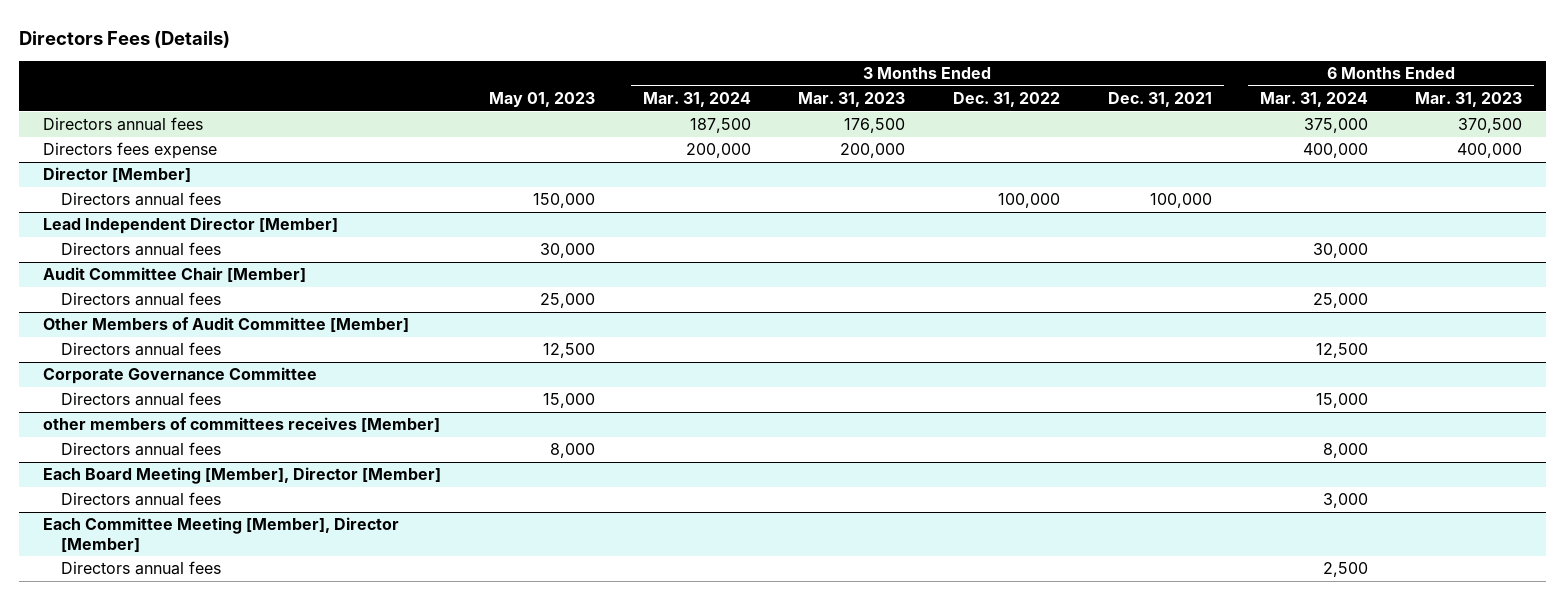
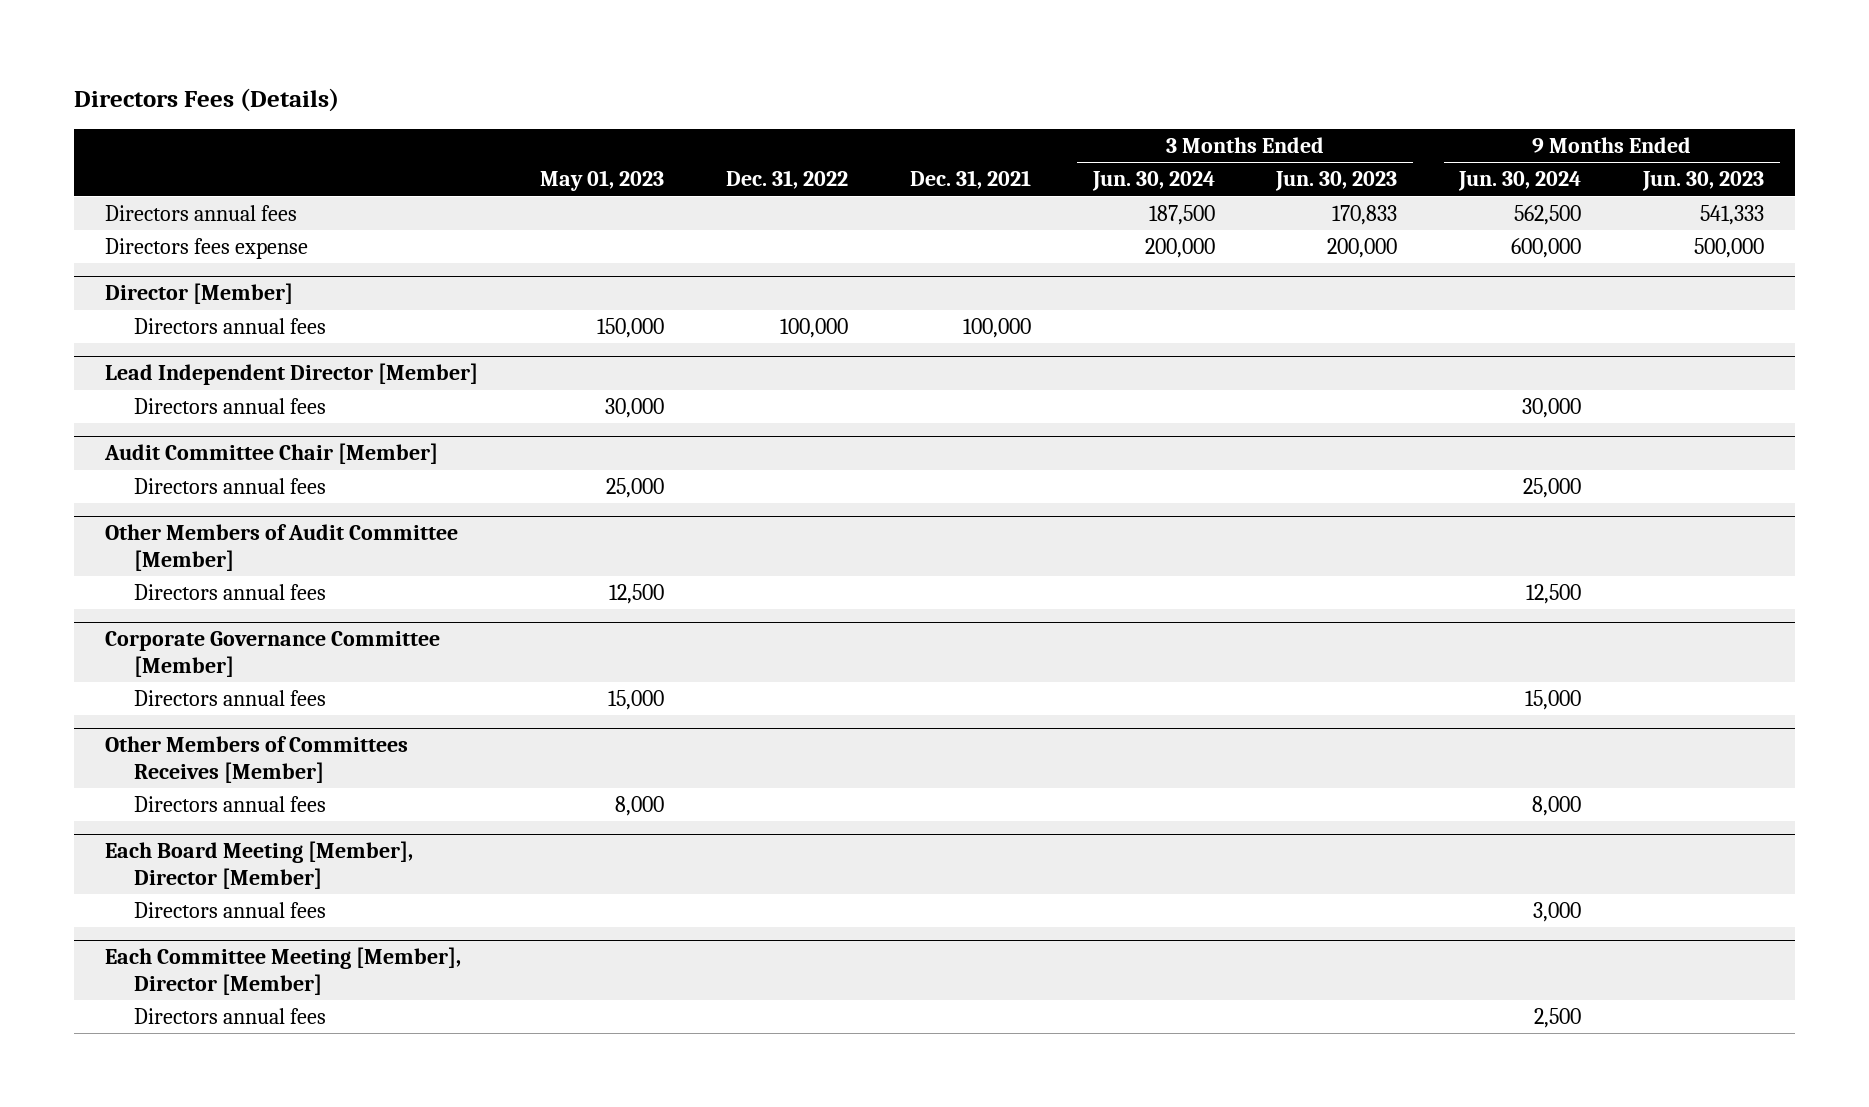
- | May 01, 2023 | 3 Months Ended Mar. 31, 2024 | 3 Months Ended Mar. 31, 2023 | 3 Months Ended Dec. 31, 2022 | 3 Months Ended Dec. 31, 2021 | 6 Months Ended Mar. 31, 2024 | 6 Months Ended Mar. 31, 2023
+ | May 01, 2023 | Dec. 31, 2022 | Dec. 31, 2021 | 3 Months Ended Jun. 30, 2024 | 3 Months Ended Jun. 30, 2023 | 9 Months Ended Jun. 30, 2024 | 9 Months Ended Jun. 30, 2023
- Corporate Governance Committee
+ Corporate Governance Committee [Member]
- other members of committees receives [Member]
+ Other Members of Committees Receives [Member]

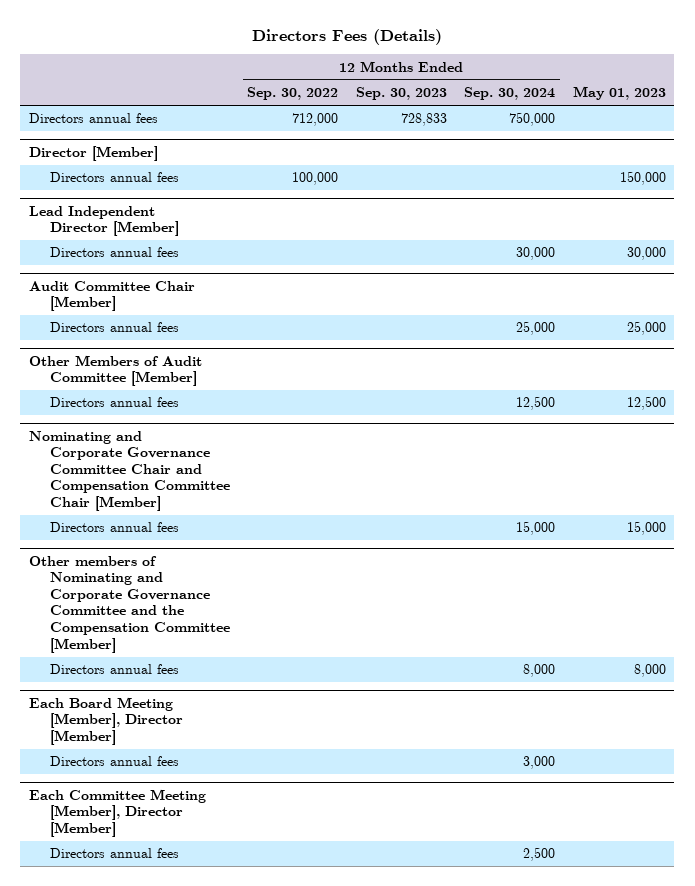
- | May 01, 2023 | Dec. 31, 2022 | Dec. 31, 2021 | 3 Months Ended Jun. 30, 2024 | 3 Months Ended Jun. 30, 2023 | 9 Months Ended Jun. 30, 2024 | 9 Months Ended Jun. 30, 2023
+ | 12 Months Ended Sep. 30, 2022 | 12 Months Ended Sep. 30, 2023 | 12 Months Ended Sep. 30, 2024 | May 01, 2023
- Directors fees expense | | | | 200,000 | 200,000 | 600,000 | 500,000
- Corporate Governance Committee [Member]
+ Nominating and Corporate Governance Committee Chair and Compensation Committee Chair [Member]
- Other Members of Committees Receives [Member]
+ Other members of Nominating and Corporate Governance Committee and the Compensation Committee [Member]

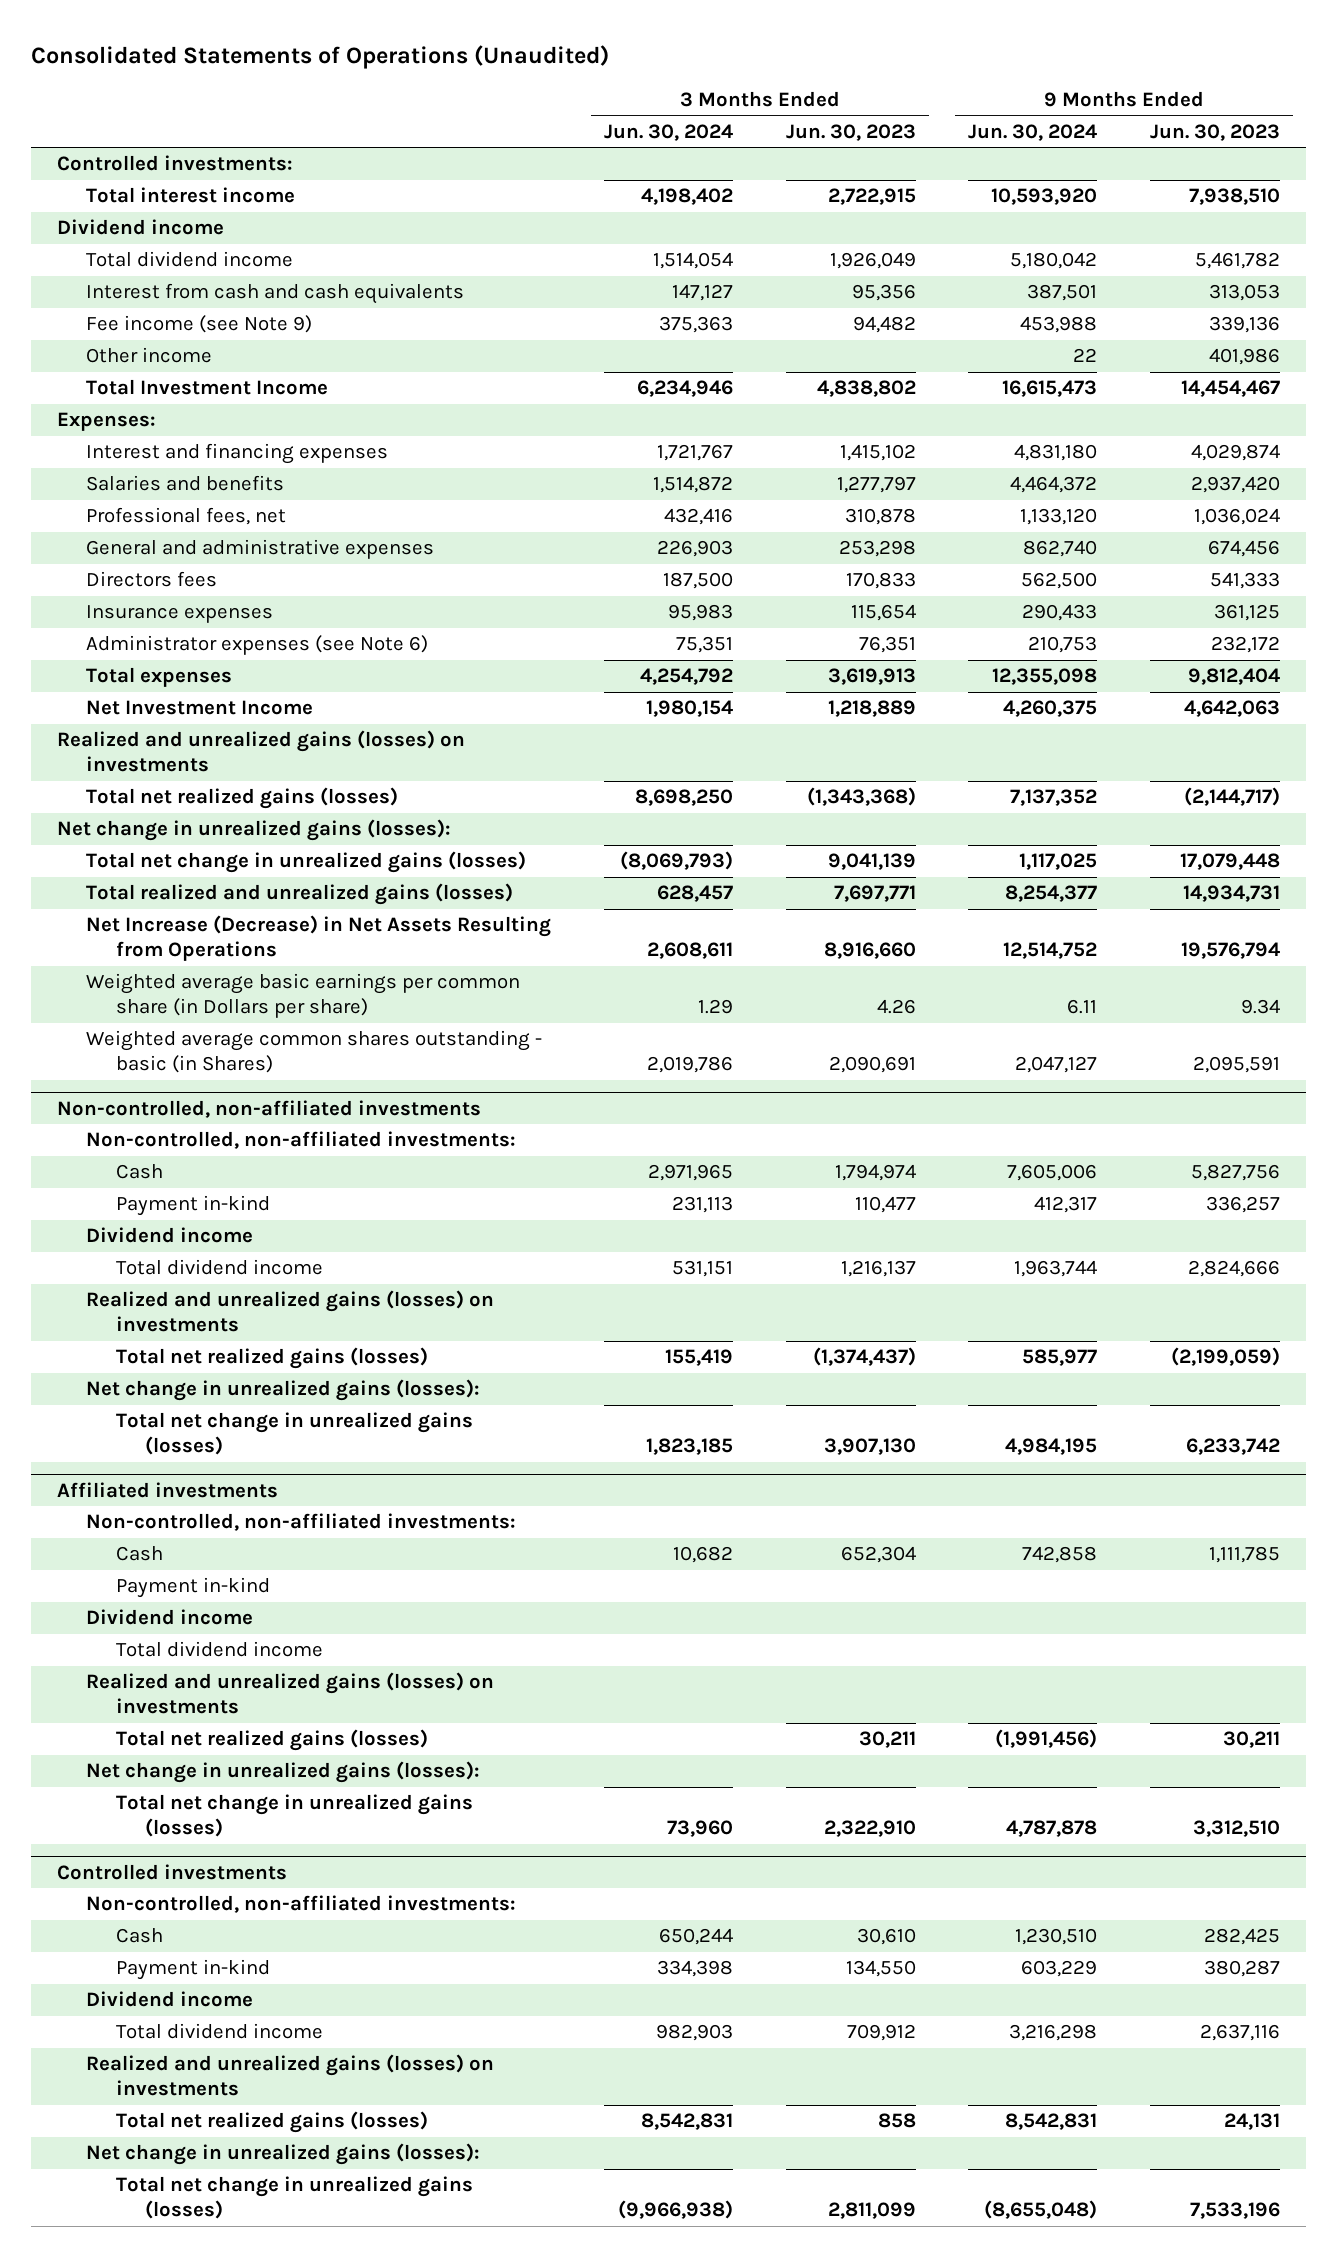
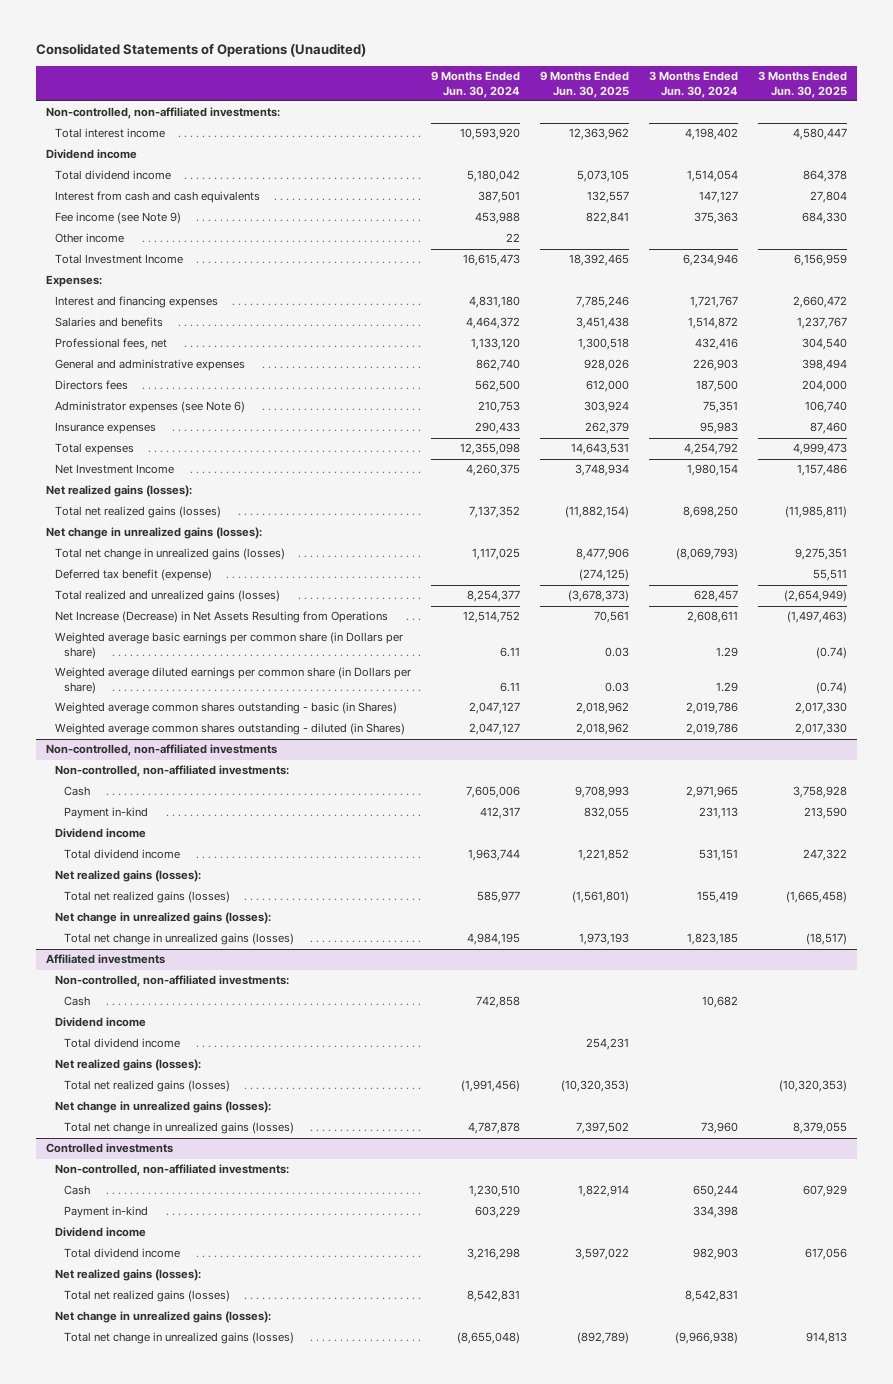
- | 3 Months Ended Jun. 30, 2024 | 3 Months Ended Jun. 30, 2023 | 9 Months Ended Jun. 30, 2024 | 9 Months Ended Jun. 30, 2023
+ | 9 Months Ended Jun. 30, 2024 | 9 Months Ended Jun. 30, 2025 | 3 Months Ended Jun. 30, 2024 | 3 Months Ended Jun. 30, 2025
- Controlled investments:
+ Non-controlled, non-affiliated investments:
moved down: Insurance expenses | 290,433 | 262,379 | 95,983 | 87,460
- Realized and unrealized gains (losses) on investments
+ Net realized gains (losses):
+ Deferred tax benefit (expense) | | (274,125) | | 55,511
+ Weighted average diluted earnings per common share (in Dollars per share) | 6.11 | 0.03 | 1.29 | (0.74)
+ Weighted average common shares outstanding - diluted (in Shares) | 2,047,127 | 2,018,962 | 2,019,786 | 2,017,330
@ Non-controlled, non-affiliated investments
- Realized and unrealized gains (losses) on investments
+ Net realized gains (losses):
@ Affiliated investments
- Payment in-kind
- Realized and unrealized gains (losses) on investments
+ Net realized gains (losses):
@ Controlled investments
- Realized and unrealized gains (losses) on investments
+ Net realized gains (losses):

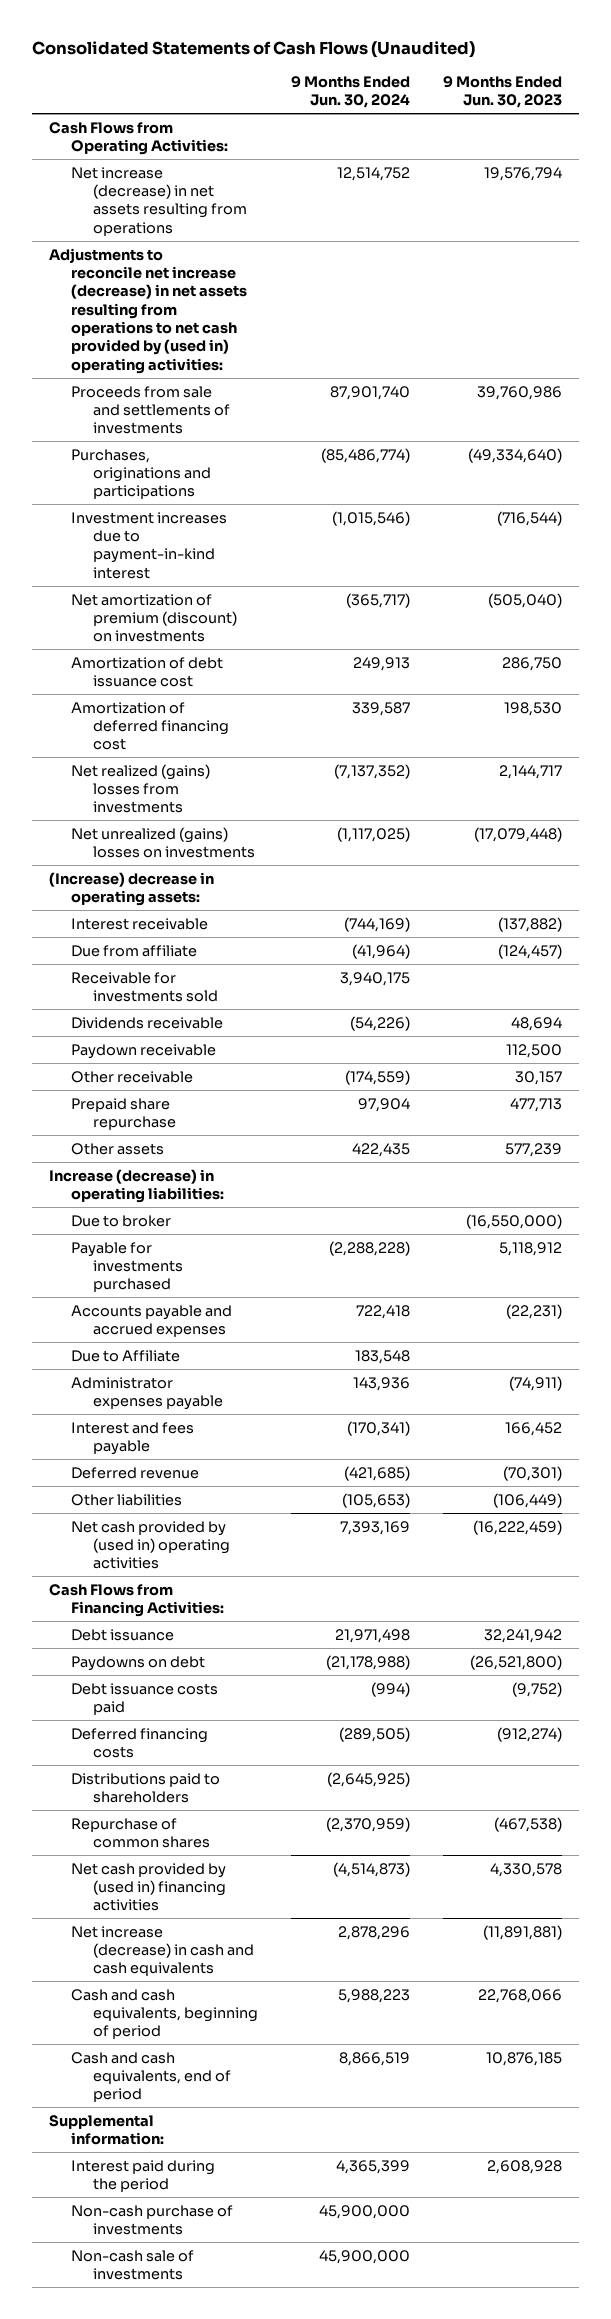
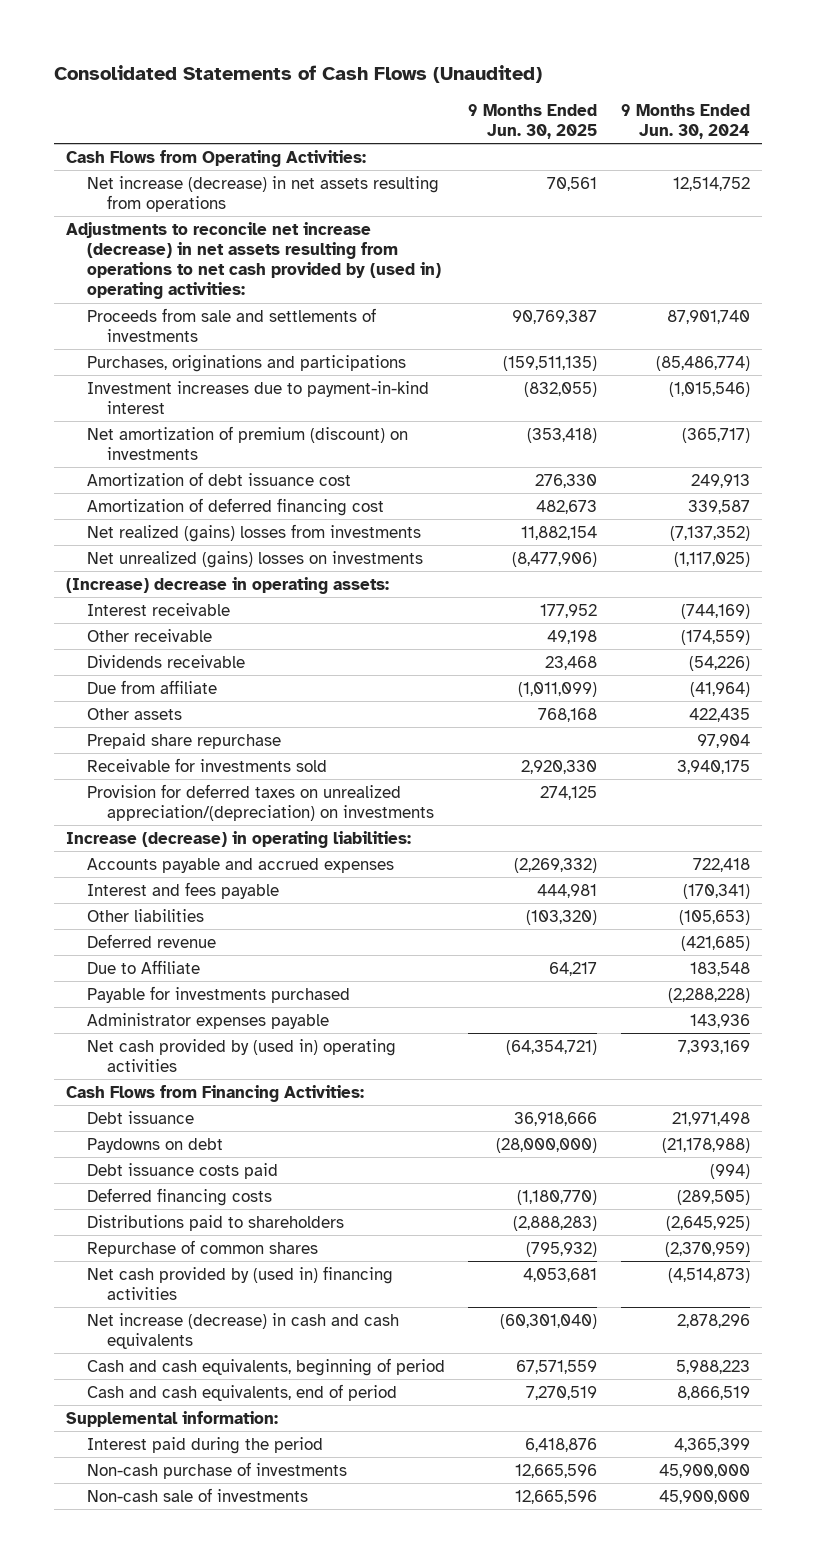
- | 9 Months Ended Jun. 30, 2024 | 9 Months Ended Jun. 30, 2023
+ | 9 Months Ended Jun. 30, 2025 | 9 Months Ended Jun. 30, 2024
- Paydown receivable | | 112,500
moved down: Dividends receivable | 23,468 | (54,226)
moved down: Due from affiliate | (1,011,099) | (41,964)
moved down: Prepaid share repurchase | | 97,904
moved down: Receivable for investments sold | 2,920,330 | 3,940,175
+ Provision for deferred taxes on unrealized appreciation/(depreciation) on investments | 274,125 |
- Due to broker | | (16,550,000)
moved down: Deferred revenue | | (421,685)
moved down: Due to Affiliate | 64,217 | 183,548
moved down: Payable for investments purchased | | (2,288,228)
moved down: Administrator expenses payable | | 143,936

